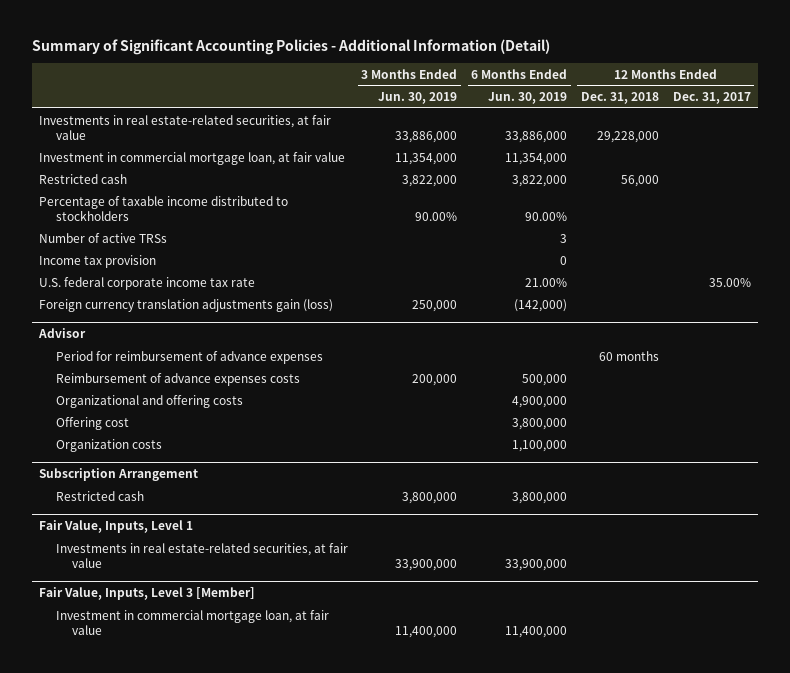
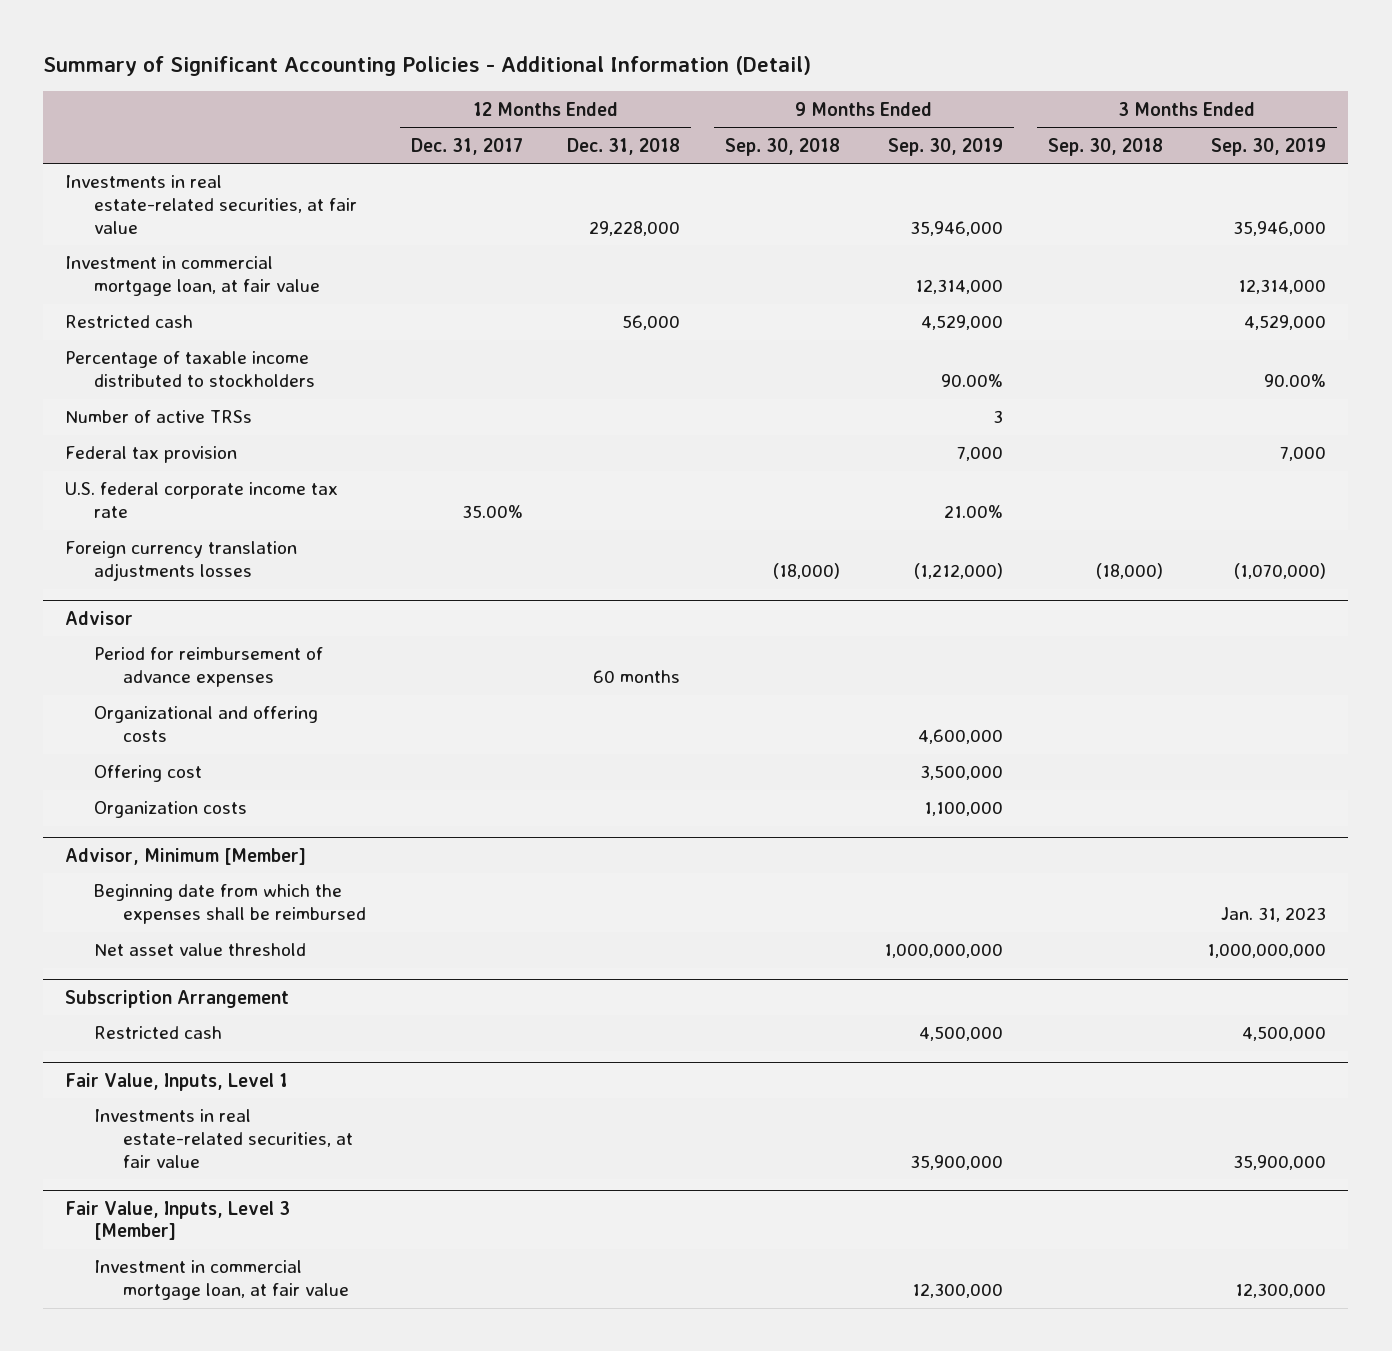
- | 3 Months Ended Jun. 30, 2019 | 6 Months Ended Jun. 30, 2019 | 12 Months Ended Dec. 31, 2018 | 12 Months Ended Dec. 31, 2017
+ | 12 Months Ended Dec. 31, 2017 | 12 Months Ended Dec. 31, 2018 | 9 Months Ended Sep. 30, 2018 | 9 Months Ended Sep. 30, 2019 | 3 Months Ended Sep. 30, 2018 | 3 Months Ended Sep. 30, 2019
- Income tax provision | | 0 | |
+ Federal tax provision | | | | 7,000 | | 7,000
- Foreign currency translation adjustments gain (loss) | 250,000 | (142,000) | |
+ Foreign currency translation adjustments losses | | | (18,000) | (1,212,000) | (18,000) | (1,070,000)
@ Advisor
- Reimbursement of advance expenses costs | 200,000 | 500,000 | |
+ Advisor, Minimum [Member]
+ Beginning date from which the expenses shall be reimbursed | | | | | | Jan. 31, 2023
+ Net asset value threshold | | | | 1,000,000,000 | | 1,000,000,000

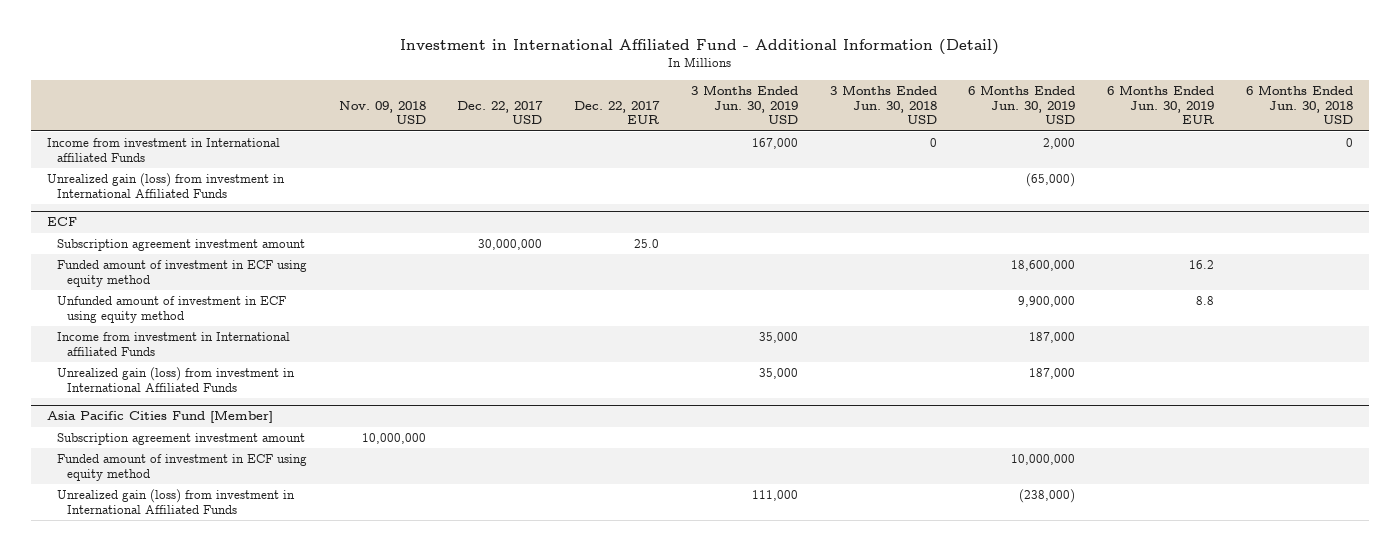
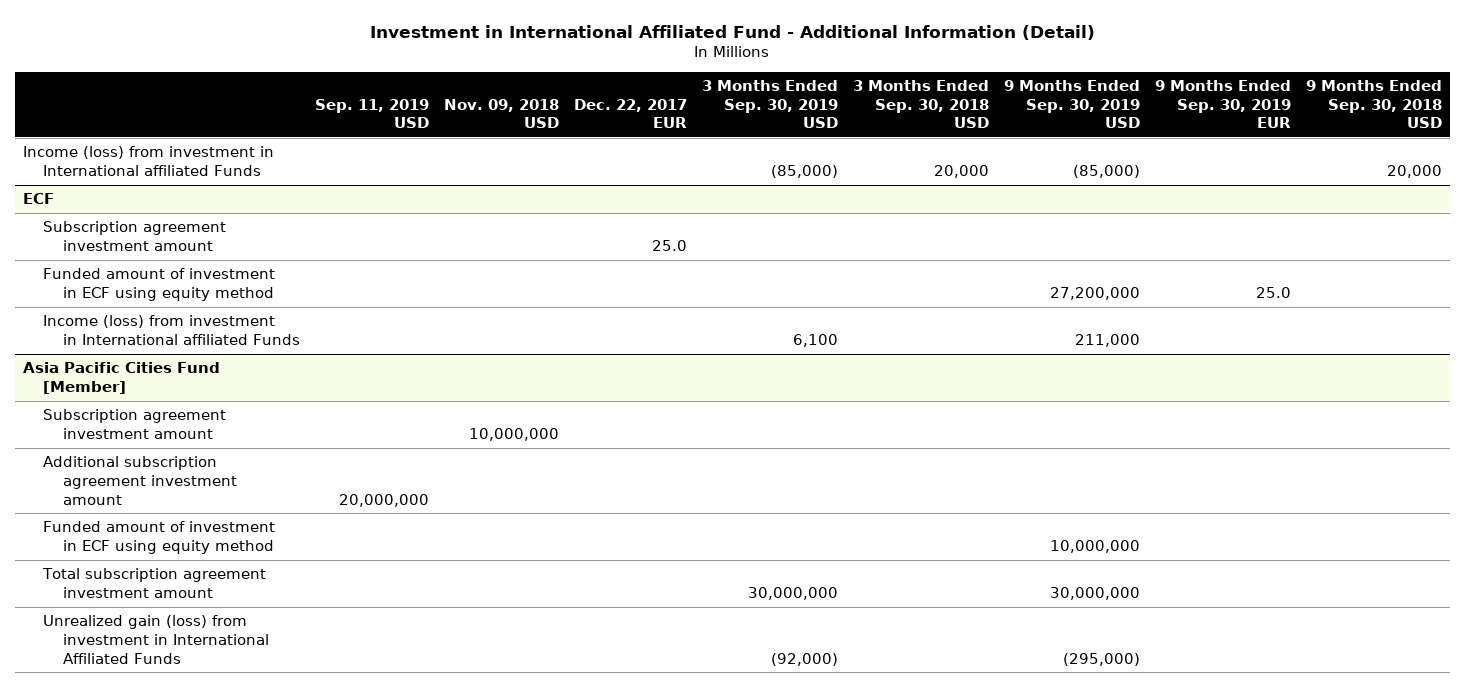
- | Nov. 09, 2018 USD | Dec. 22, 2017 USD | Dec. 22, 2017 EUR | 3 Months Ended Jun. 30, 2019 USD | 3 Months Ended Jun. 30, 2018 USD | 6 Months Ended Jun. 30, 2019 USD | 6 Months Ended Jun. 30, 2019 EUR | 6 Months Ended Jun. 30, 2018 USD
+ | Sep. 11, 2019 USD | Nov. 09, 2018 USD | Dec. 22, 2017 EUR | 3 Months Ended Sep. 30, 2019 USD | 3 Months Ended Sep. 30, 2018 USD | 9 Months Ended Sep. 30, 2019 USD | 9 Months Ended Sep. 30, 2019 EUR | 9 Months Ended Sep. 30, 2018 USD
- Income from investment in International affiliated Funds | | | | 167,000 | 0 | 2,000 | | 0
- Unrealized gain (loss) from investment in International Affiliated Funds | | | | | | (65,000) | |
+ Income (loss) from investment in International affiliated Funds | | | | (85,000) | 20,000 | (85,000) | | 20,000
@ ECF
- Unfunded amount of investment in ECF using equity method | | | | | | 9,900,000 | 8.8 |
- Income from investment in International affiliated Funds | | | | 35,000 | | 187,000 | |
- Unrealized gain (loss) from investment in International Affiliated Funds | | | | 35,000 | | 187,000 | |
+ Income (loss) from investment in International affiliated Funds | | | | 6,100 | | 211,000 | |
@ Asia Pacific Cities Fund [Member]
+ Additional subscription agreement investment amount | 20,000,000 | | | | | | |
+ Total subscription agreement investment amount | | | | 30,000,000 | | 30,000,000 | |

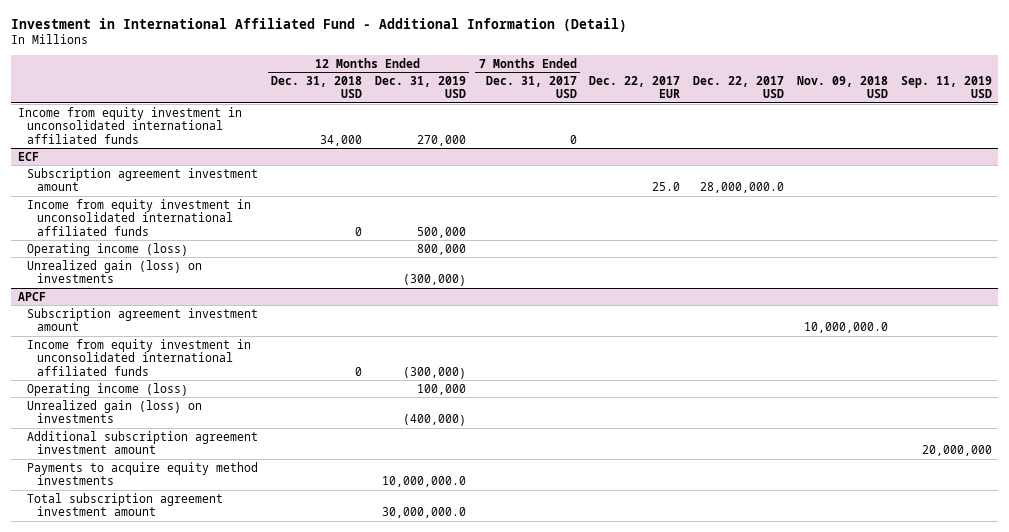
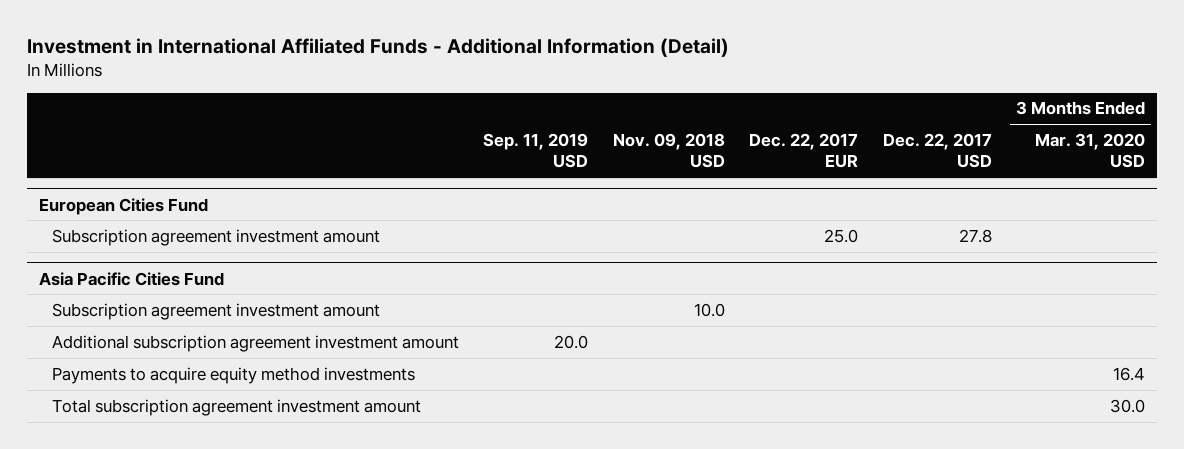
- Investment in International Affiliated Fund - Additional Information (Detail)
+ Investment in International Affiliated Funds - Additional Information (Detail)
- | 12 Months Ended Dec. 31, 2018 USD | 12 Months Ended Dec. 31, 2019 USD | 7 Months Ended Dec. 31, 2017 USD | Dec. 22, 2017 EUR | Dec. 22, 2017 USD | Nov. 09, 2018 USD | Sep. 11, 2019 USD
+ | Sep. 11, 2019 USD | Nov. 09, 2018 USD | Dec. 22, 2017 EUR | Dec. 22, 2017 USD | 3 Months Ended Mar. 31, 2020 USD
- Income from equity investment in unconsolidated international affiliated funds | 34,000 | 270,000 | 0 | | | |
- ECF
- Subscription agreement investment amount | | | | 25.0 | 28,000,000.0 | |
- Income from equity investment in unconsolidated international affiliated funds | 0 | 500,000 | | | | |
- Operating income (loss) | | 800,000 | | | | |
- Unrealized gain (loss) on investments | | (300,000) | | | | |
- APCF
- Subscription agreement investment amount | | | | | | 10,000,000.0 |
- Income from equity investment in unconsolidated international affiliated funds | 0 | (300,000) | | | | |
- Operating income (loss) | | 100,000 | | | | |
- Unrealized gain (loss) on investments | | (400,000) | | | | |
- Additional subscription agreement investment amount | | | | | | | 20,000,000
+ European Cities Fund
+ Subscription agreement investment amount | | | 25.0 | 27.8 |
+ Asia Pacific Cities Fund
+ Subscription agreement investment amount | | 10.0 | | |
+ Additional subscription agreement investment amount | 20.0 | | | |

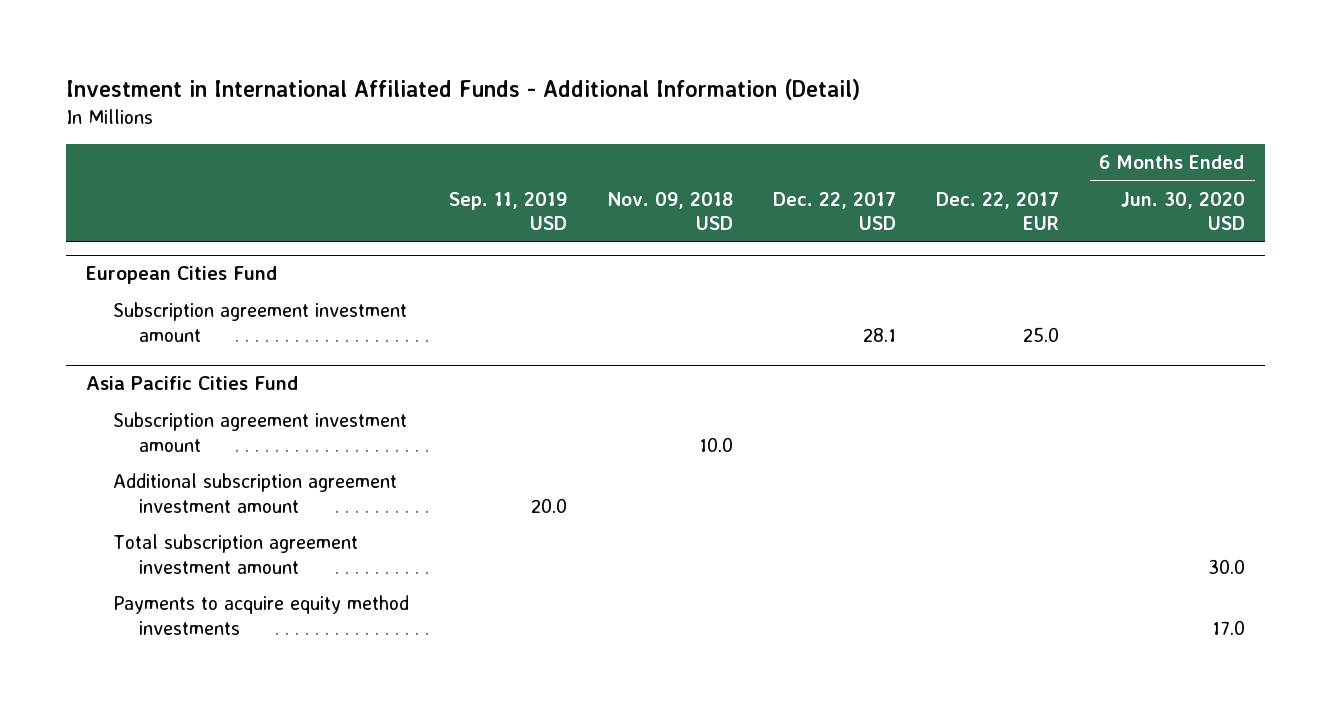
- | Sep. 11, 2019 USD | Nov. 09, 2018 USD | Dec. 22, 2017 EUR | Dec. 22, 2017 USD | 3 Months Ended Mar. 31, 2020 USD
+ | Sep. 11, 2019 USD | Nov. 09, 2018 USD | Dec. 22, 2017 USD | Dec. 22, 2017 EUR | 6 Months Ended Jun. 30, 2020 USD
@ European Cities Fund
- Subscription agreement investment amount | | | 25.0 | 27.8 |
+ Subscription agreement investment amount | | | 28.1 | 25.0 |
@ Asia Pacific Cities Fund
moved down: Payments to acquire equity method investments | | | | | 17.0

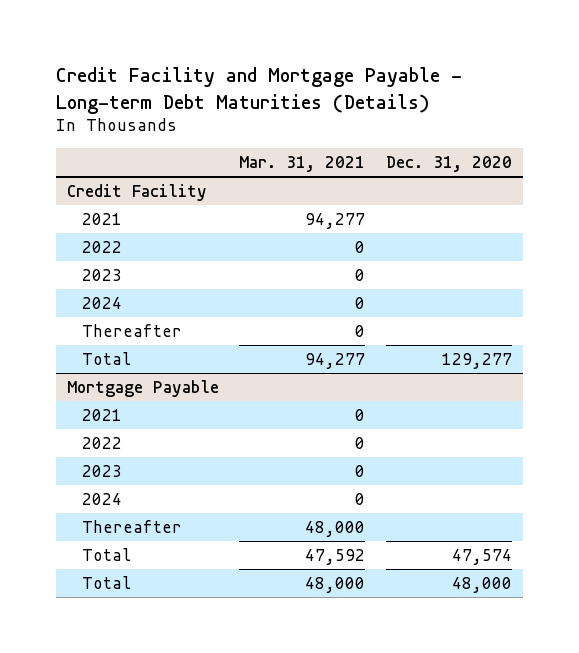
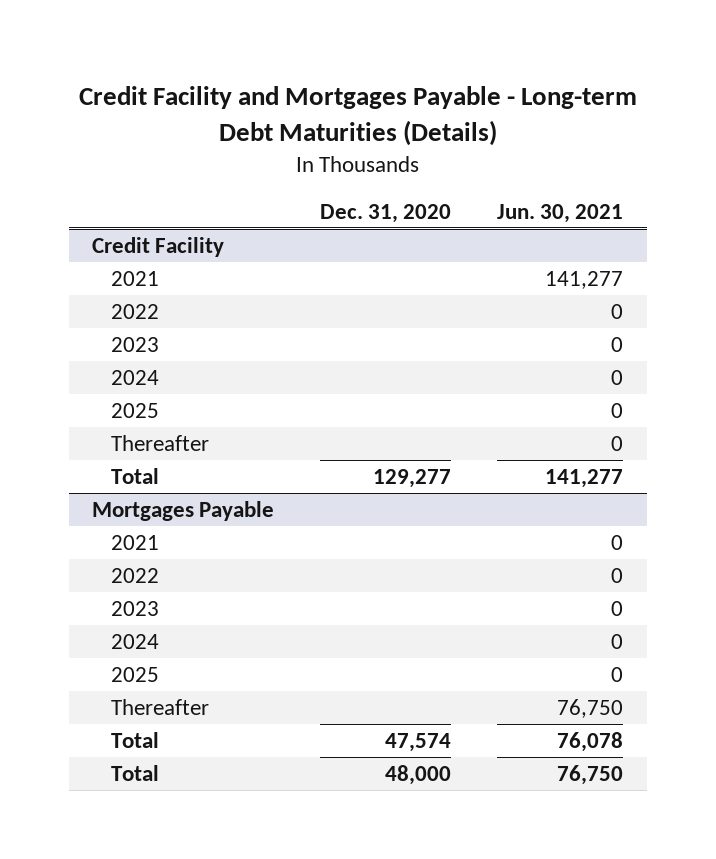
- Credit Facility and Mortgage Payable - Long-term Debt Maturities (Details)
+ Credit Facility and Mortgages Payable - Long-term Debt Maturities (Details)
- | Mar. 31, 2021 | Dec. 31, 2020
+ | Dec. 31, 2020 | Jun. 30, 2021
@ Credit Facility
+ 2025 | | 0
- Mortgage Payable
+ Mortgages Payable
+ 2025 | | 0

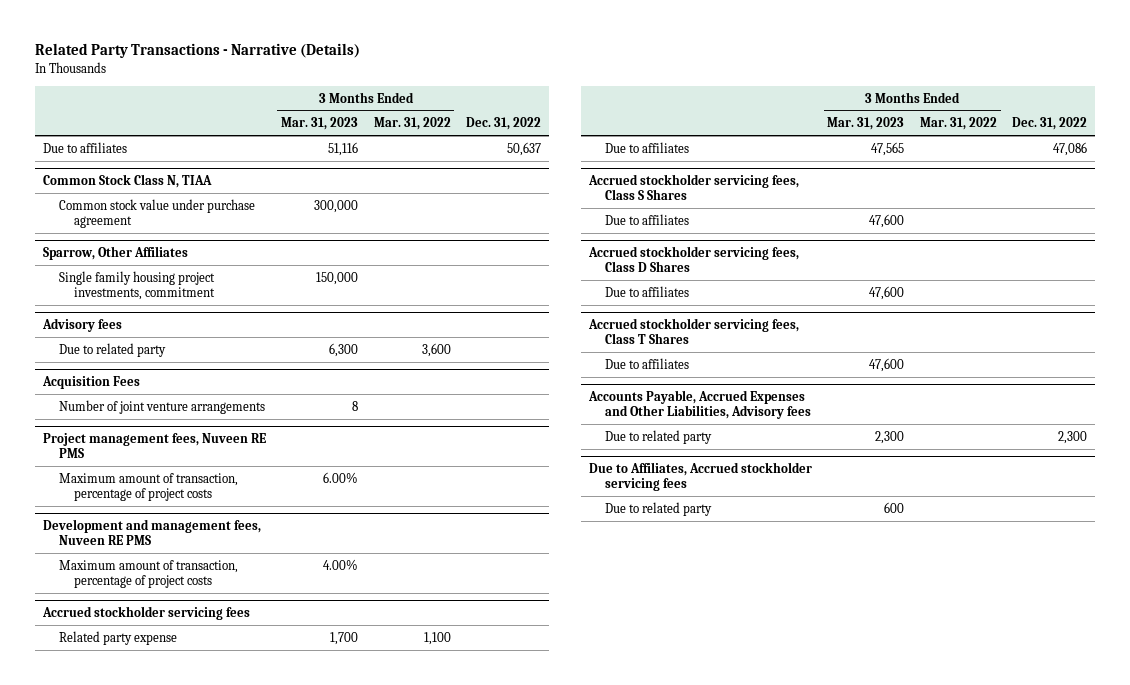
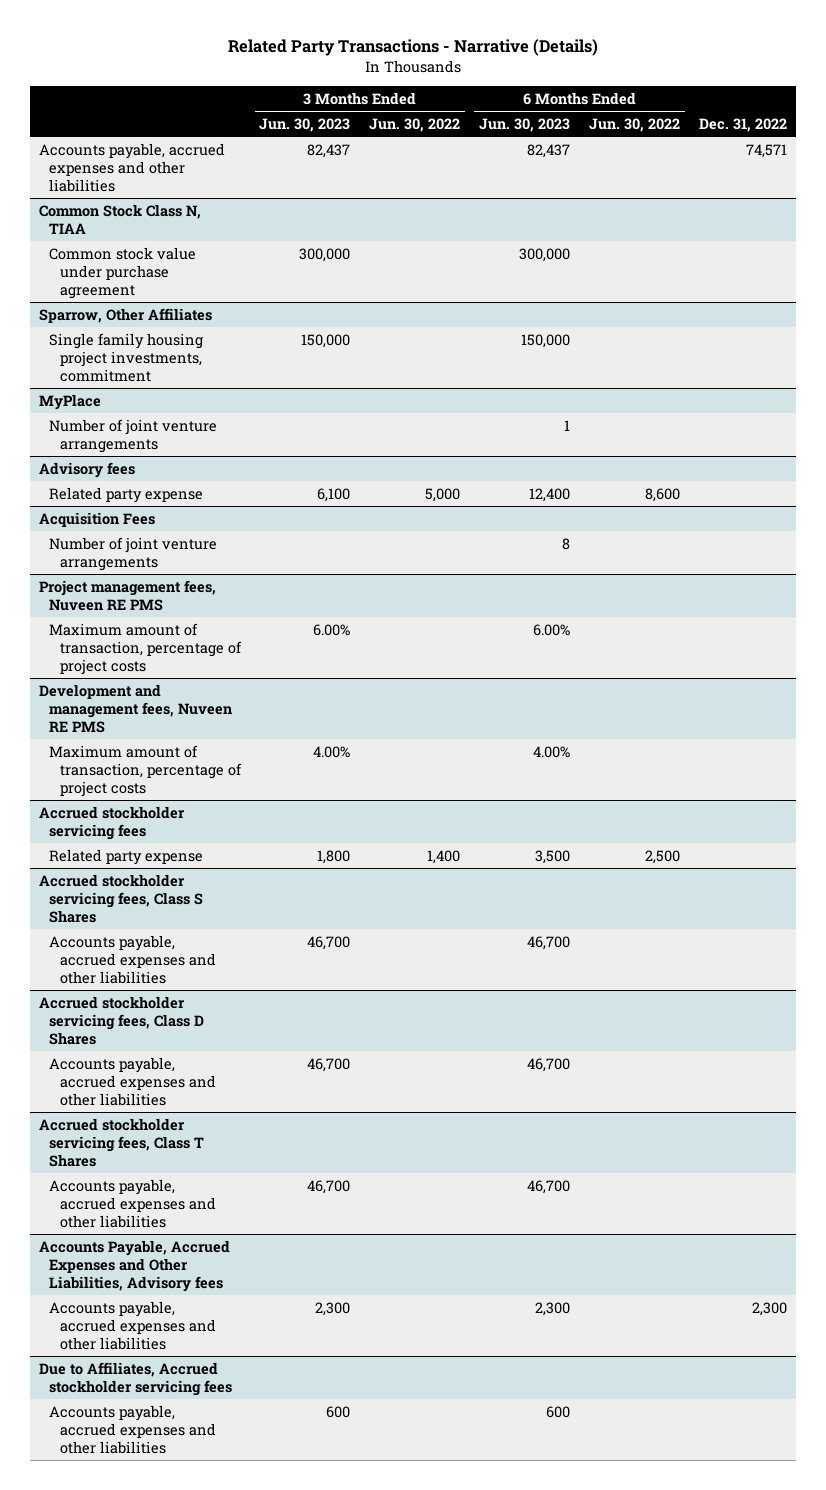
- | 3 Months Ended Mar. 31, 2023 | 3 Months Ended Mar. 31, 2022 | Dec. 31, 2022
+ | 3 Months Ended Jun. 30, 2023 | 3 Months Ended Jun. 30, 2022 | 6 Months Ended Jun. 30, 2023 | 6 Months Ended Jun. 30, 2022 | Dec. 31, 2022
- Due to affiliates | 51,116 | | 50,637
+ Accounts payable, accrued expenses and other liabilities | 82,437 | | 82,437 | | 74,571
+ MyPlace
+ Number of joint venture arrangements | | | 1 | |
@ Advisory fees
- Due to related party | 6,300 | 3,600 |
+ Related party expense | 6,100 | 5,000 | 12,400 | 8,600 |
@ Accrued stockholder servicing fees
- Due to affiliates | 47,565 | | 47,086
@ Accrued stockholder servicing fees, Class S Shares
- Due to affiliates | 47,600 | |
+ Accounts payable, accrued expenses and other liabilities | 46,700 | | 46,700 | |
@ Accrued stockholder servicing fees, Class D Shares
- Due to affiliates | 47,600 | |
+ Accounts payable, accrued expenses and other liabilities | 46,700 | | 46,700 | |
@ Accrued stockholder servicing fees, Class T Shares
- Due to affiliates | 47,600 | |
+ Accounts payable, accrued expenses and other liabilities | 46,700 | | 46,700 | |
@ Accounts Payable, Accrued Expenses and Other Liabilities, Advisory fees
- Due to related party | 2,300 | | 2,300
+ Accounts payable, accrued expenses and other liabilities | 2,300 | | 2,300 | | 2,300
@ Due to Affiliates, Accrued stockholder servicing fees
- Due to related party | 600 | |
+ Accounts payable, accrued expenses and other liabilities | 600 | | 600 | |

